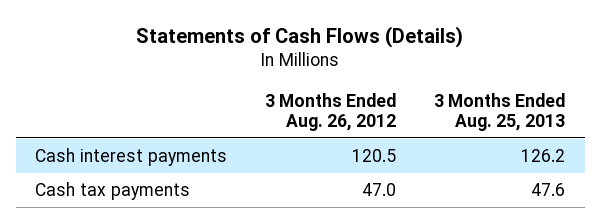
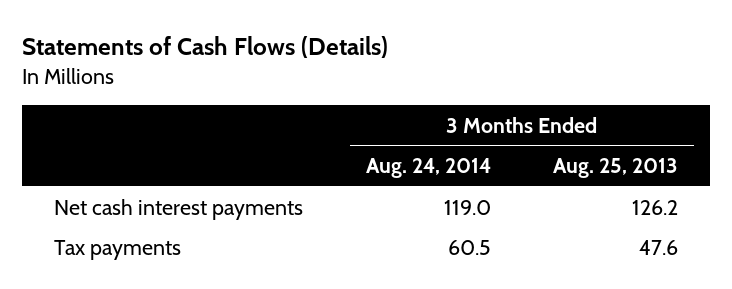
- | 3 Months Ended Aug. 26, 2012 | 3 Months Ended Aug. 25, 2013
+ | 3 Months Ended Aug. 24, 2014 | 3 Months Ended Aug. 25, 2013
- Cash interest payments | 120.5 | 126.2
- Cash tax payments | 47.0 | 47.6
+ Net cash interest payments | 119.0 | 126.2
+ Tax payments | 60.5 | 47.6

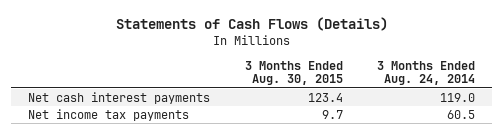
- | 3 Months Ended Aug. 24, 2014 | 3 Months Ended Aug. 25, 2013
+ | 3 Months Ended Aug. 30, 2015 | 3 Months Ended Aug. 24, 2014
- Tax payments | 60.5 | 47.6
+ Net income tax payments | 9.7 | 60.5

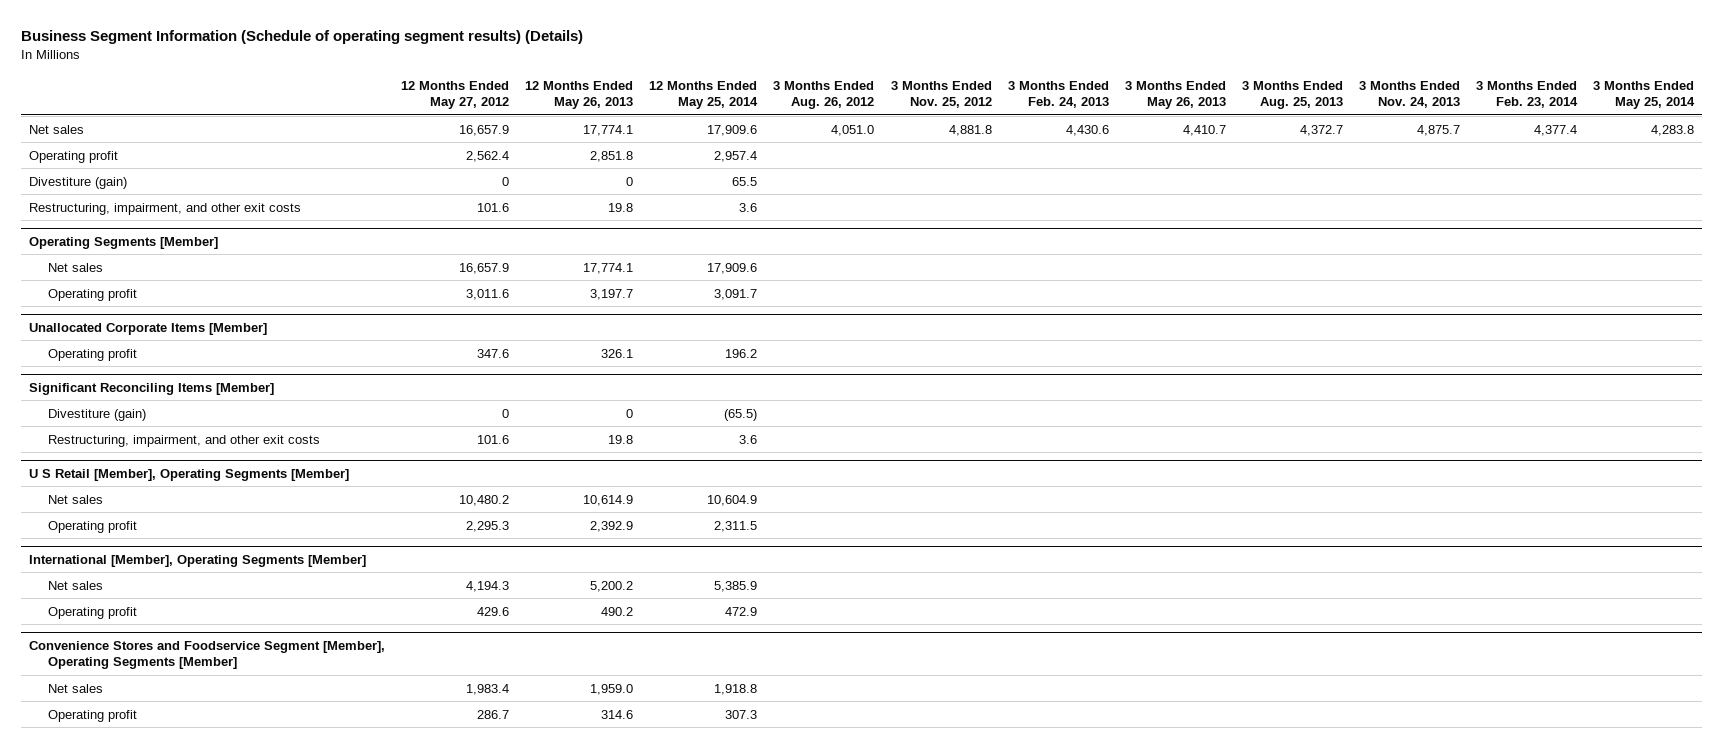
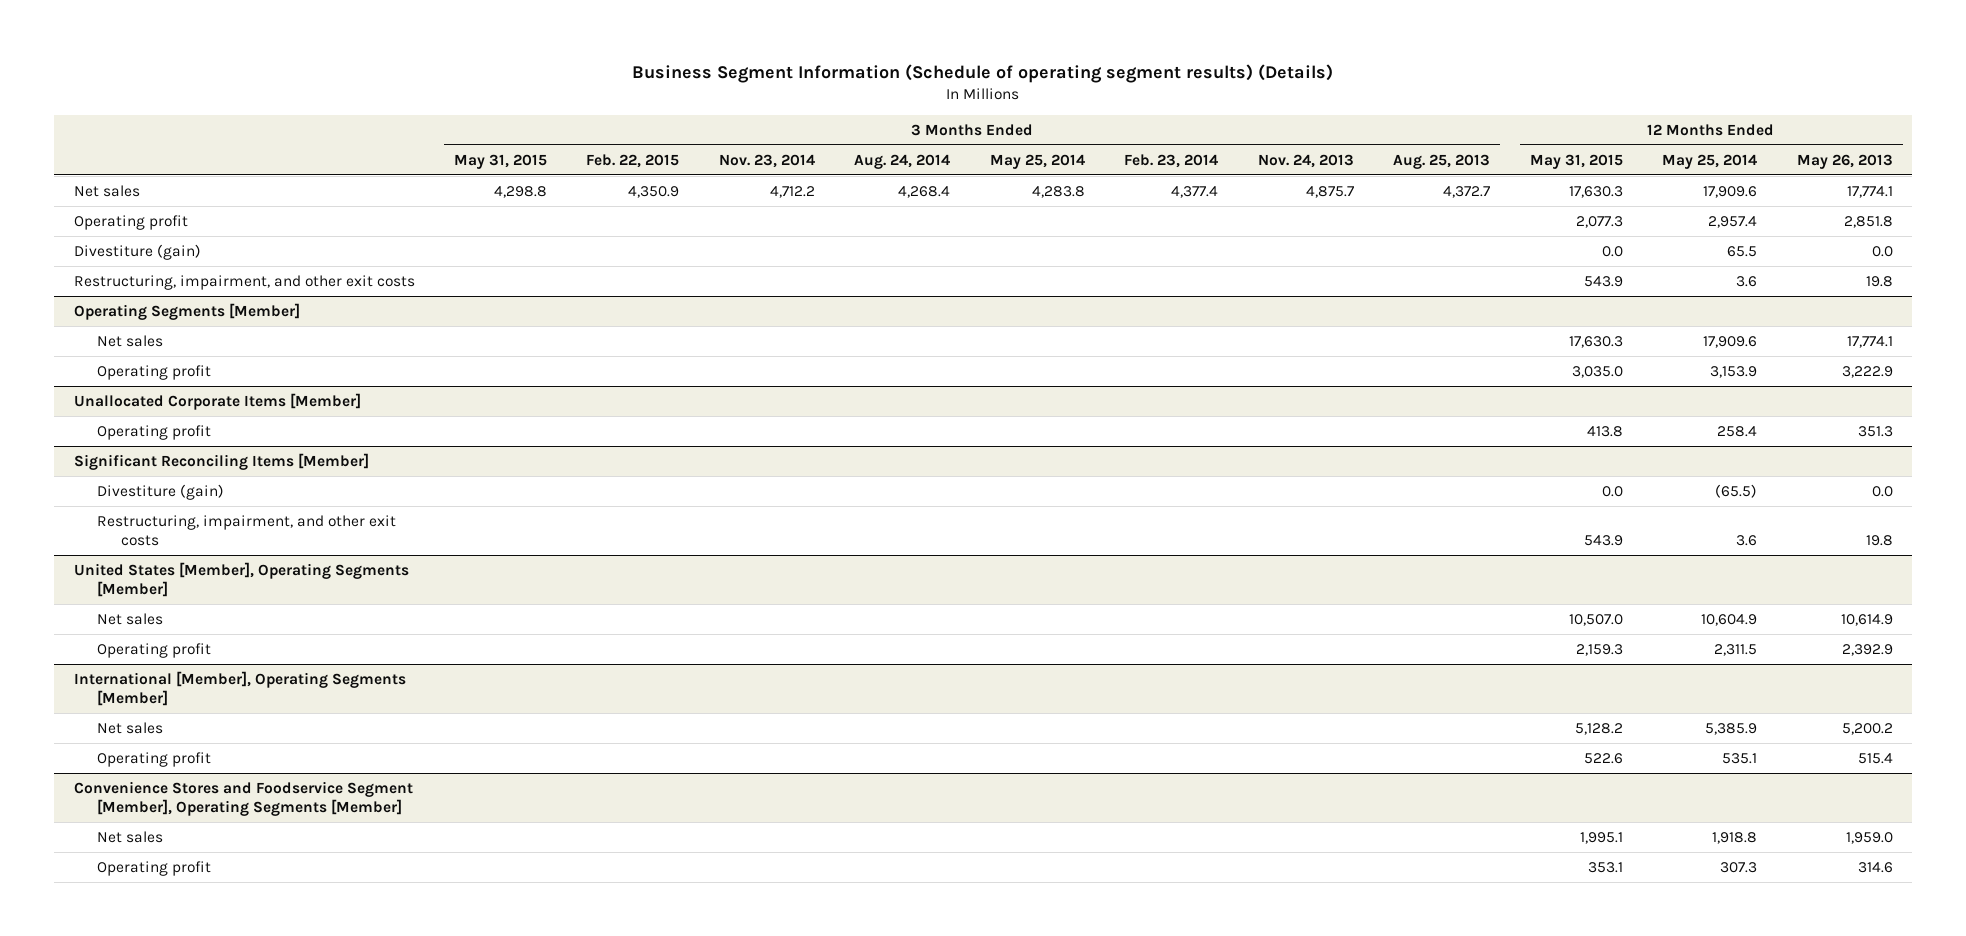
- | 12 Months Ended May 27, 2012 | 12 Months Ended May 26, 2013 | 12 Months Ended May 25, 2014 | 3 Months Ended Aug. 26, 2012 | 3 Months Ended Nov. 25, 2012 | 3 Months Ended Feb. 24, 2013 | 3 Months Ended May 26, 2013 | 3 Months Ended Aug. 25, 2013 | 3 Months Ended Nov. 24, 2013 | 3 Months Ended Feb. 23, 2014 | 3 Months Ended May 25, 2014
+ | 3 Months Ended May 31, 2015 | 3 Months Ended Feb. 22, 2015 | 3 Months Ended Nov. 23, 2014 | 3 Months Ended Aug. 24, 2014 | 3 Months Ended May 25, 2014 | 3 Months Ended Feb. 23, 2014 | 3 Months Ended Nov. 24, 2013 | 3 Months Ended Aug. 25, 2013 | 12 Months Ended May 31, 2015 | 12 Months Ended May 25, 2014 | 12 Months Ended May 26, 2013
- Divestiture (gain) | 0 | 0 | 65.5 | | | | | | | |
+ Divestiture (gain) | | | | | | | | | 0.0 | 65.5 | 0.0
@ Operating Segments [Member]
- Operating profit | 3,011.6 | 3,197.7 | 3,091.7 | | | | | | | |
+ Operating profit | | | | | | | | | 3,035.0 | 3,153.9 | 3,222.9
@ Unallocated Corporate Items [Member]
- Operating profit | 347.6 | 326.1 | 196.2 | | | | | | | |
+ Operating profit | | | | | | | | | 413.8 | 258.4 | 351.3
@ Significant Reconciling Items [Member]
- Divestiture (gain) | 0 | 0 | (65.5) | | | | | | | |
+ Divestiture (gain) | | | | | | | | | 0.0 | (65.5) | 0.0
- U S Retail [Member], Operating Segments [Member]
+ United States [Member], Operating Segments [Member]
@ International [Member], Operating Segments [Member]
- Operating profit | 429.6 | 490.2 | 472.9 | | | | | | | |
+ Operating profit | | | | | | | | | 522.6 | 535.1 | 515.4

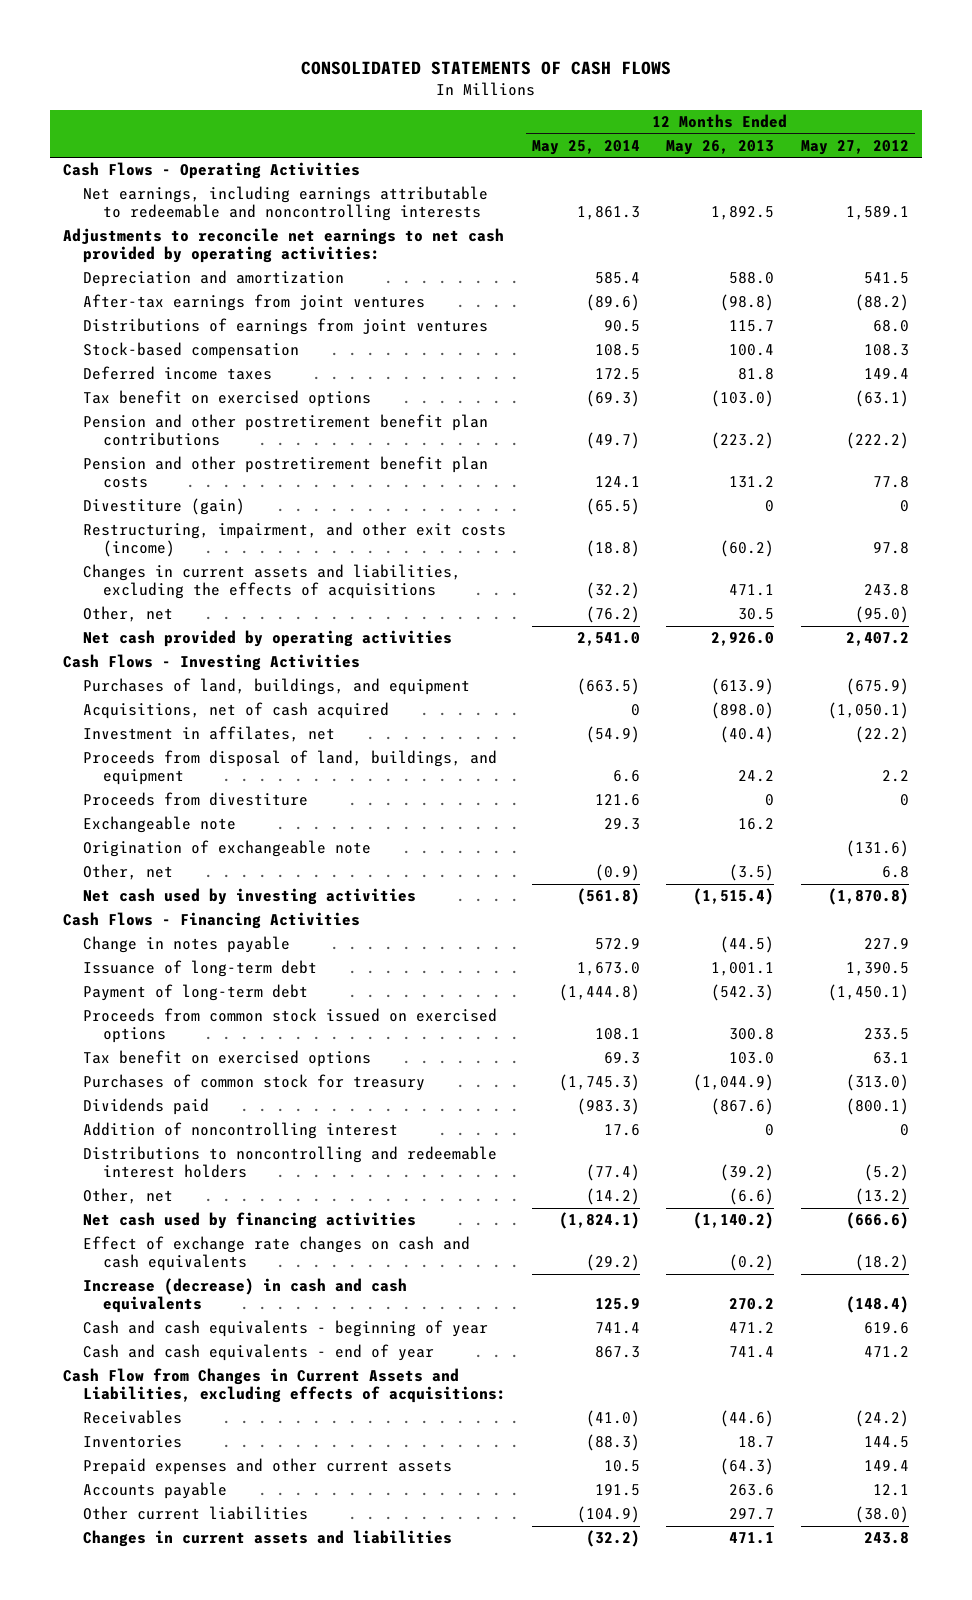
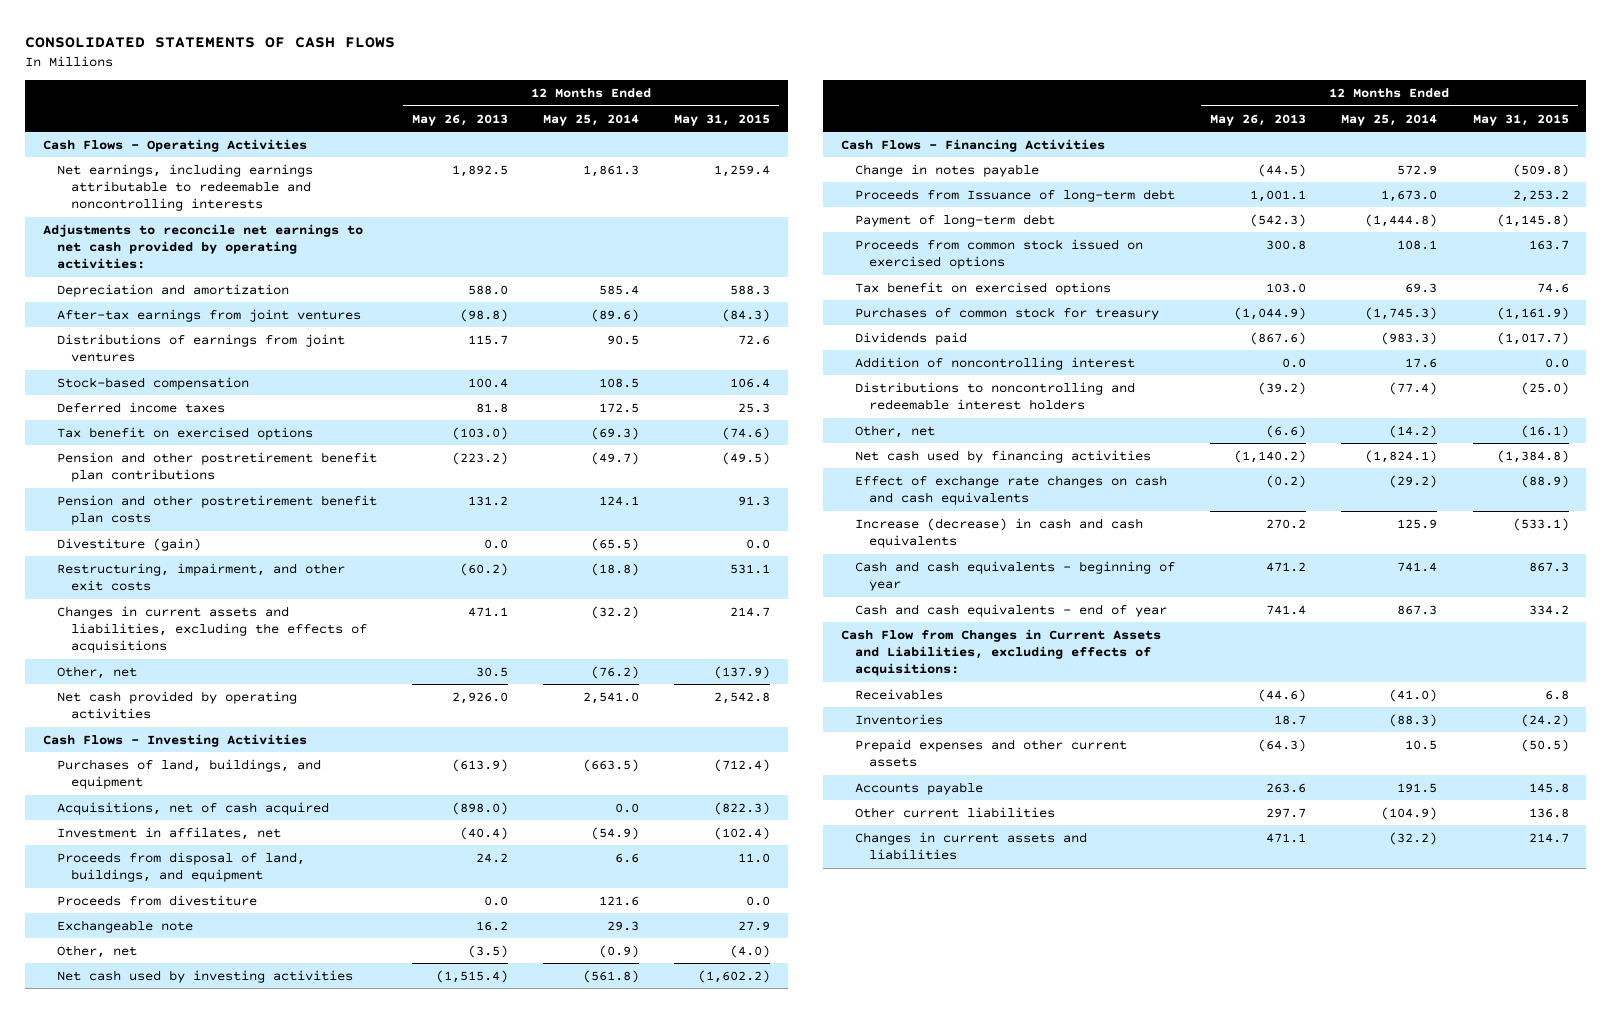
- | 12 Months Ended May 25, 2014 | 12 Months Ended May 26, 2013 | 12 Months Ended May 27, 2012
+ | 12 Months Ended May 26, 2013 | 12 Months Ended May 25, 2014 | 12 Months Ended May 31, 2015
- Divestiture (gain) | (65.5) | 0 | 0
- Restructuring, impairment, and other exit costs (income) | (18.8) | (60.2) | 97.8
+ Divestiture (gain) | 0.0 | (65.5) | 0.0
+ Restructuring, impairment, and other exit costs | (60.2) | (18.8) | 531.1
- Acquisitions, net of cash acquired | 0 | (898.0) | (1,050.1)
+ Acquisitions, net of cash acquired | (898.0) | 0.0 | (822.3)
- Proceeds from divestiture | 121.6 | 0 | 0
+ Proceeds from divestiture | 0.0 | 121.6 | 0.0
- Origination of exchangeable note | | | (131.6)
- Issuance of long-term debt | 1,673.0 | 1,001.1 | 1,390.5
+ Proceeds from Issuance of long-term debt | 1,001.1 | 1,673.0 | 2,253.2
- Addition of noncontrolling interest | 17.6 | 0 | 0
+ Addition of noncontrolling interest | 0.0 | 17.6 | 0.0

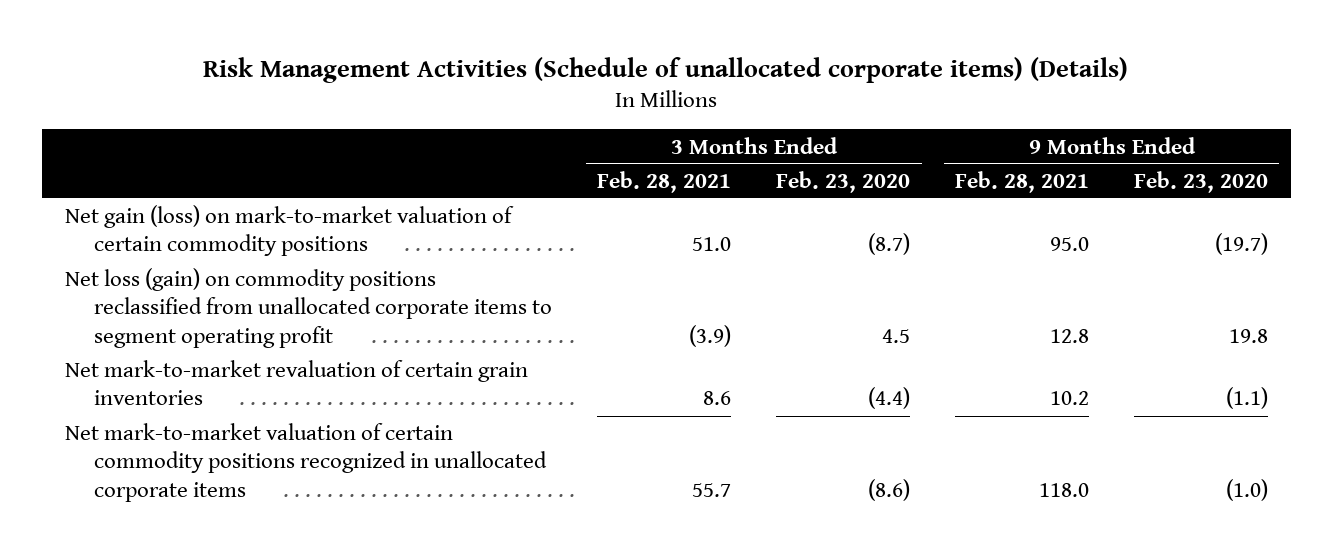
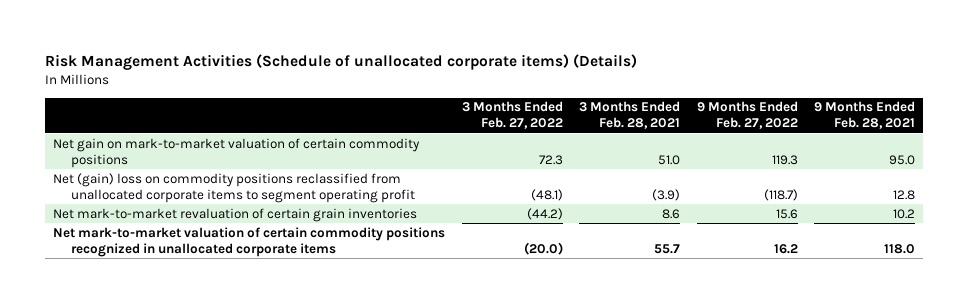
- | 3 Months Ended Feb. 28, 2021 | 3 Months Ended Feb. 23, 2020 | 9 Months Ended Feb. 28, 2021 | 9 Months Ended Feb. 23, 2020
+ | 3 Months Ended Feb. 27, 2022 | 3 Months Ended Feb. 28, 2021 | 9 Months Ended Feb. 27, 2022 | 9 Months Ended Feb. 28, 2021
- Net gain (loss) on mark-to-market valuation of certain commodity positions | 51.0 | (8.7) | 95.0 | (19.7)
- Net loss (gain) on commodity positions reclassified from unallocated corporate items to segment operating profit | (3.9) | 4.5 | 12.8 | 19.8
+ Net gain on mark-to-market valuation of certain commodity positions | 72.3 | 51.0 | 119.3 | 95.0
+ Net (gain) loss on commodity positions reclassified from unallocated corporate items to segment operating profit | (48.1) | (3.9) | (118.7) | 12.8

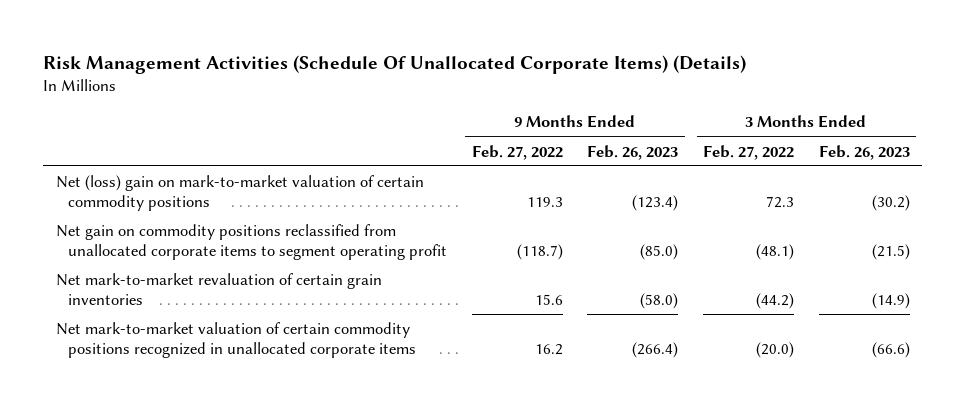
- Risk Management Activities (Schedule of unallocated corporate items) (Details)
+ Risk Management Activities (Schedule Of Unallocated Corporate Items) (Details)
- | 3 Months Ended Feb. 27, 2022 | 3 Months Ended Feb. 28, 2021 | 9 Months Ended Feb. 27, 2022 | 9 Months Ended Feb. 28, 2021
+ | 9 Months Ended Feb. 27, 2022 | 9 Months Ended Feb. 26, 2023 | 3 Months Ended Feb. 27, 2022 | 3 Months Ended Feb. 26, 2023
- Net gain on mark-to-market valuation of certain commodity positions | 72.3 | 51.0 | 119.3 | 95.0
- Net (gain) loss on commodity positions reclassified from unallocated corporate items to segment operating profit | (48.1) | (3.9) | (118.7) | 12.8
+ Net (loss) gain on mark-to-market valuation of certain commodity positions | 119.3 | (123.4) | 72.3 | (30.2)
+ Net gain on commodity positions reclassified from unallocated corporate items to segment operating profit | (118.7) | (85.0) | (48.1) | (21.5)

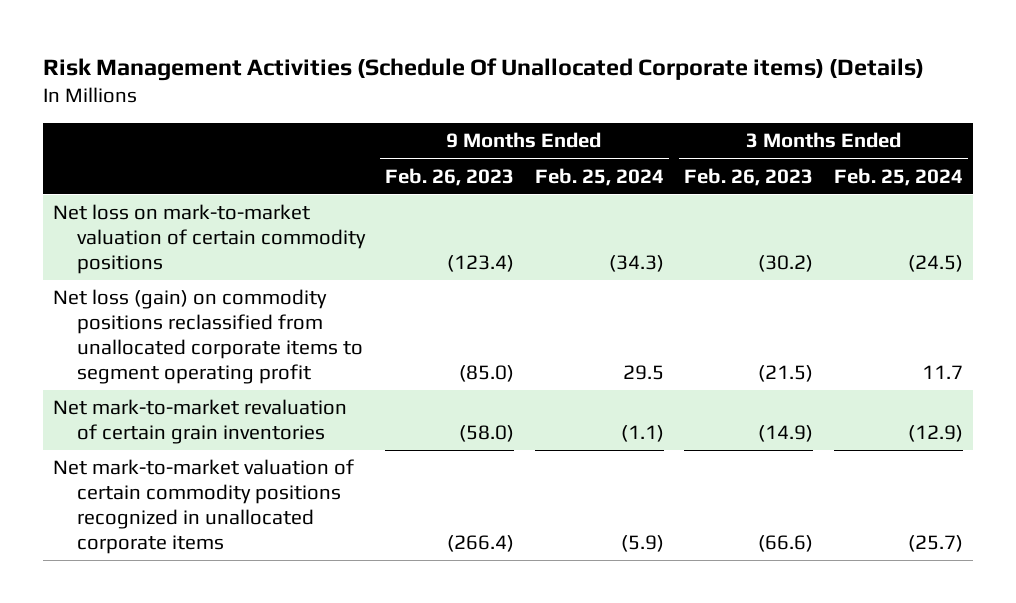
- Risk Management Activities (Schedule Of Unallocated Corporate Items) (Details)
+ Risk Management Activities (Schedule Of Unallocated Corporate items) (Details)
- | 9 Months Ended Feb. 27, 2022 | 9 Months Ended Feb. 26, 2023 | 3 Months Ended Feb. 27, 2022 | 3 Months Ended Feb. 26, 2023
+ | 9 Months Ended Feb. 26, 2023 | 9 Months Ended Feb. 25, 2024 | 3 Months Ended Feb. 26, 2023 | 3 Months Ended Feb. 25, 2024
- Net (loss) gain on mark-to-market valuation of certain commodity positions | 119.3 | (123.4) | 72.3 | (30.2)
- Net gain on commodity positions reclassified from unallocated corporate items to segment operating profit | (118.7) | (85.0) | (48.1) | (21.5)
+ Net loss on mark-to-market valuation of certain commodity positions | (123.4) | (34.3) | (30.2) | (24.5)
+ Net loss (gain) on commodity positions reclassified from unallocated corporate items to segment operating profit | (85.0) | 29.5 | (21.5) | 11.7

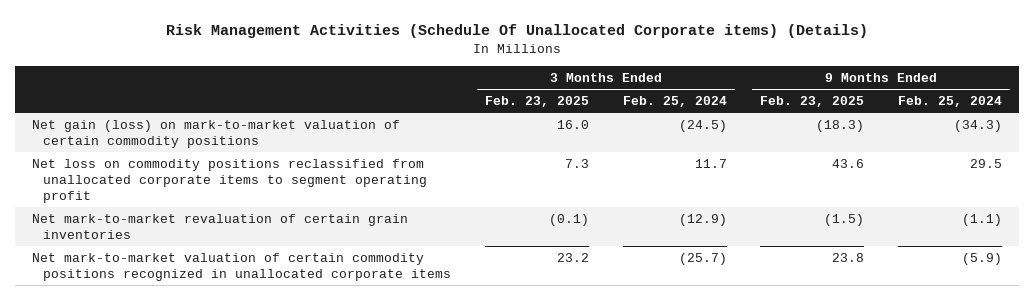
- | 9 Months Ended Feb. 26, 2023 | 9 Months Ended Feb. 25, 2024 | 3 Months Ended Feb. 26, 2023 | 3 Months Ended Feb. 25, 2024
+ | 3 Months Ended Feb. 23, 2025 | 3 Months Ended Feb. 25, 2024 | 9 Months Ended Feb. 23, 2025 | 9 Months Ended Feb. 25, 2024
- Net loss on mark-to-market valuation of certain commodity positions | (123.4) | (34.3) | (30.2) | (24.5)
- Net loss (gain) on commodity positions reclassified from unallocated corporate items to segment operating profit | (85.0) | 29.5 | (21.5) | 11.7
+ Net gain (loss) on mark-to-market valuation of certain commodity positions | 16.0 | (24.5) | (18.3) | (34.3)
+ Net loss on commodity positions reclassified from unallocated corporate items to segment operating profit | 7.3 | 11.7 | 43.6 | 29.5

